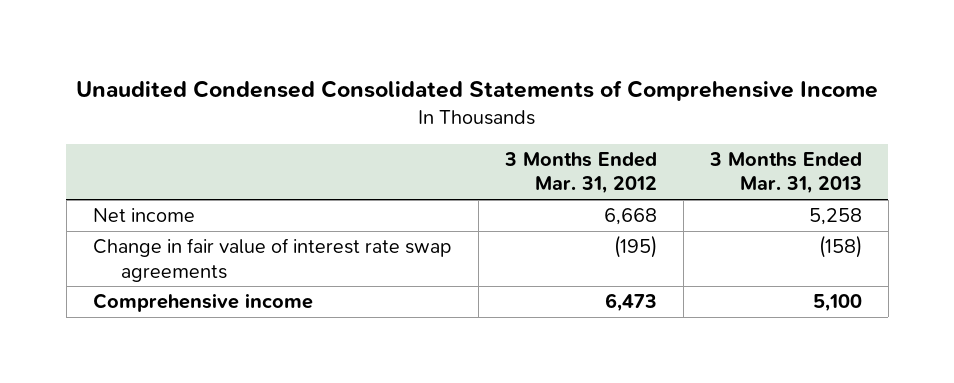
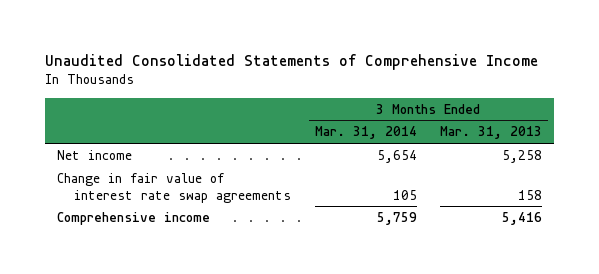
- Unaudited Condensed Consolidated Statements of Comprehensive Income
+ Unaudited Consolidated Statements of Comprehensive Income
- | 3 Months Ended Mar. 31, 2012 | 3 Months Ended Mar. 31, 2013
+ | 3 Months Ended Mar. 31, 2014 | 3 Months Ended Mar. 31, 2013
- Change in fair value of interest rate swap agreements | (195) | (158)
- Comprehensive income | 6,473 | 5,100
+ Change in fair value of interest rate swap agreements | 105 | 158
+ Comprehensive income | 5,759 | 5,416

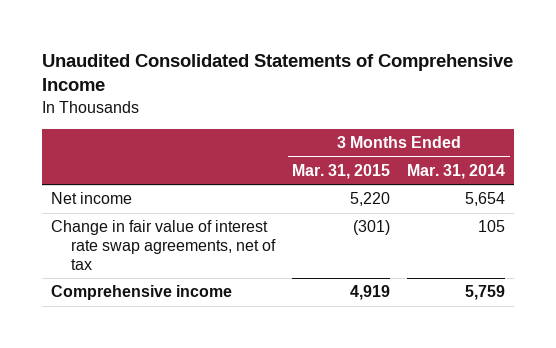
- | 3 Months Ended Mar. 31, 2014 | 3 Months Ended Mar. 31, 2013
+ | 3 Months Ended Mar. 31, 2015 | 3 Months Ended Mar. 31, 2014
- Change in fair value of interest rate swap agreements | 105 | 158
+ Change in fair value of interest rate swap agreements, net of tax | (301) | 105

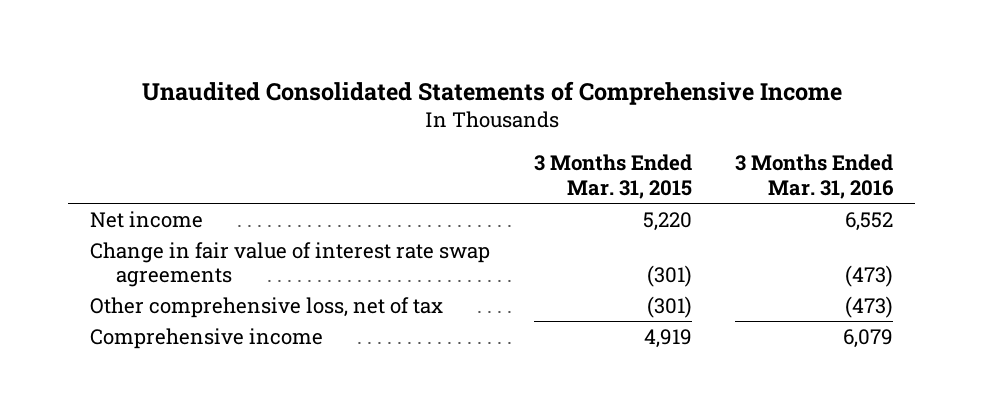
- | 3 Months Ended Mar. 31, 2015 | 3 Months Ended Mar. 31, 2014
+ | 3 Months Ended Mar. 31, 2015 | 3 Months Ended Mar. 31, 2016
- Change in fair value of interest rate swap agreements, net of tax | (301) | 105
+ Change in fair value of interest rate swap agreements | (301) | (473)
+ Other comprehensive loss, net of tax | (301) | (473)

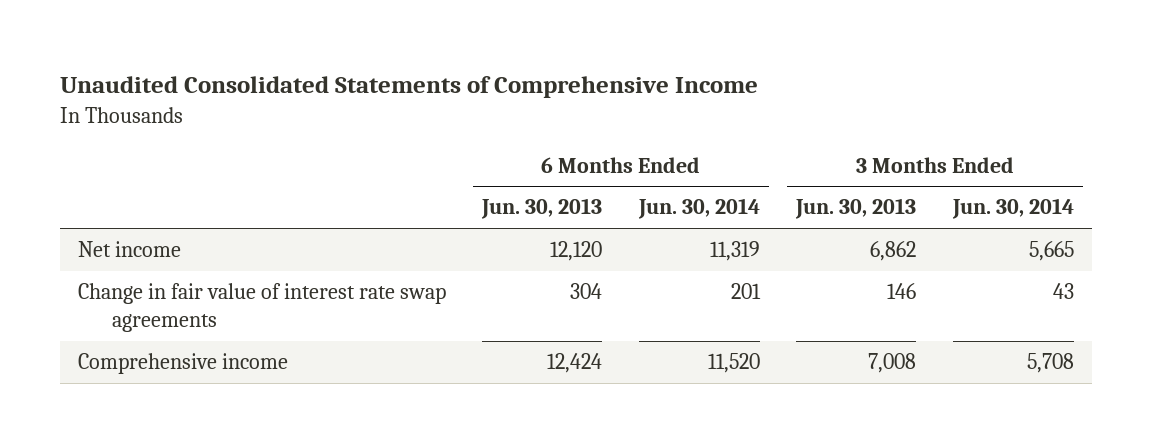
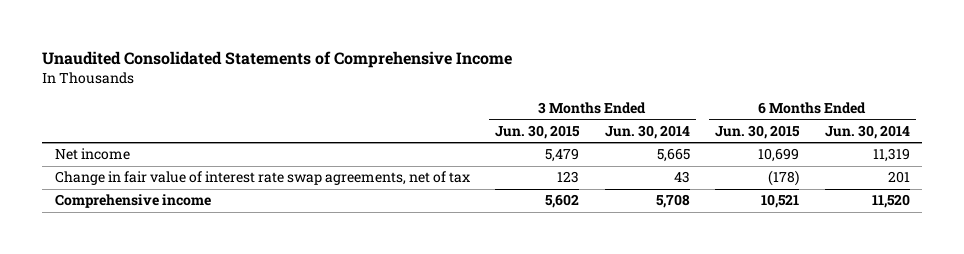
- | 6 Months Ended Jun. 30, 2013 | 6 Months Ended Jun. 30, 2014 | 3 Months Ended Jun. 30, 2013 | 3 Months Ended Jun. 30, 2014
+ | 3 Months Ended Jun. 30, 2015 | 3 Months Ended Jun. 30, 2014 | 6 Months Ended Jun. 30, 2015 | 6 Months Ended Jun. 30, 2014
- Change in fair value of interest rate swap agreements | 304 | 201 | 146 | 43
+ Change in fair value of interest rate swap agreements, net of tax | 123 | 43 | (178) | 201

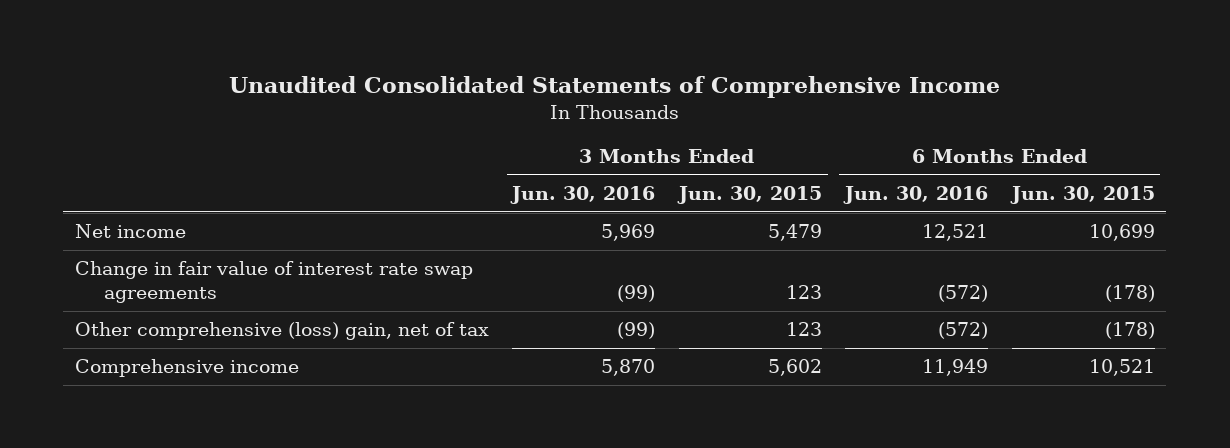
- | 3 Months Ended Jun. 30, 2015 | 3 Months Ended Jun. 30, 2014 | 6 Months Ended Jun. 30, 2015 | 6 Months Ended Jun. 30, 2014
+ | 3 Months Ended Jun. 30, 2016 | 3 Months Ended Jun. 30, 2015 | 6 Months Ended Jun. 30, 2016 | 6 Months Ended Jun. 30, 2015
- Change in fair value of interest rate swap agreements, net of tax | 123 | 43 | (178) | 201
+ Change in fair value of interest rate swap agreements | (99) | 123 | (572) | (178)
+ Other comprehensive (loss) gain, net of tax | (99) | 123 | (572) | (178)

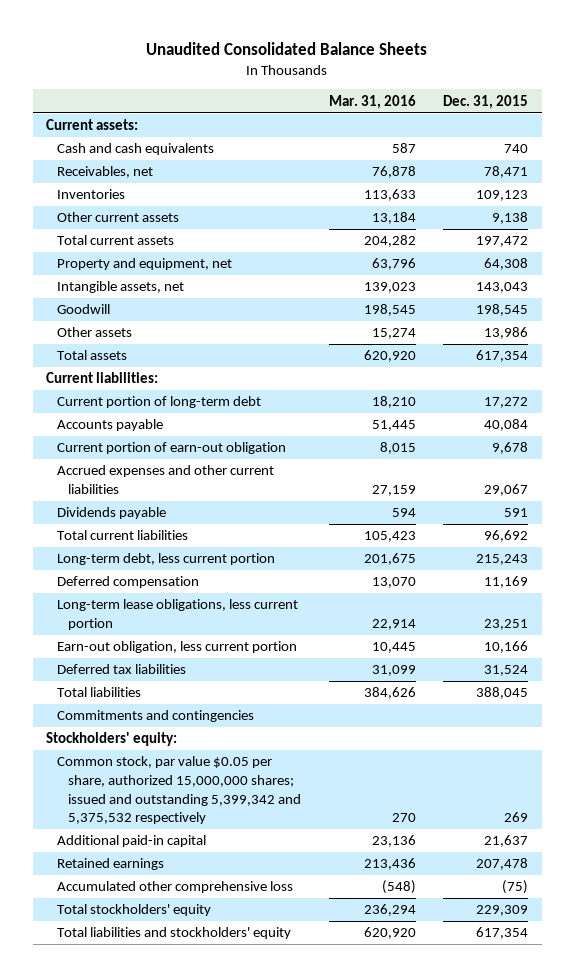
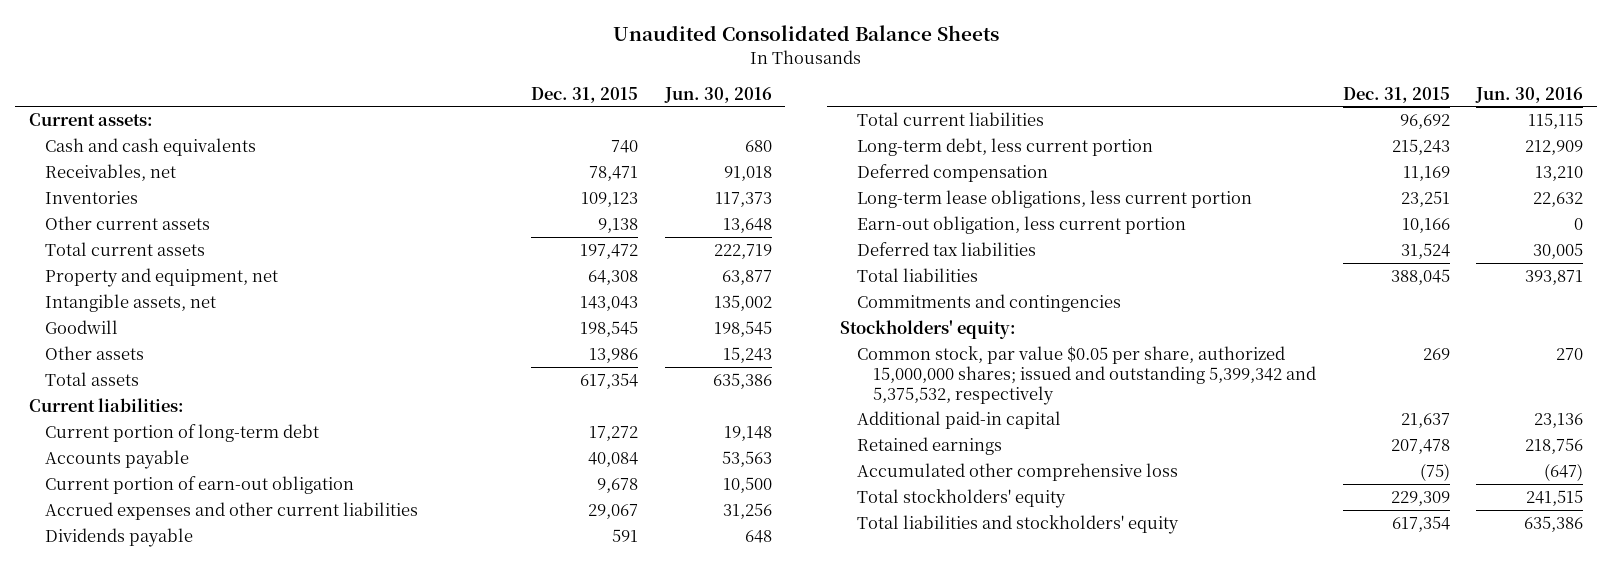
- | Mar. 31, 2016 | Dec. 31, 2015
+ | Dec. 31, 2015 | Jun. 30, 2016
- Common stock, par value $0.05 per share, authorized 15,000,000 shares; issued and outstanding 5,399,342 and 5,375,532 respectively | 270 | 269
+ Common stock, par value $0.05 per share, authorized 15,000,000 shares; issued and outstanding 5,399,342 and 5,375,532, respectively | 269 | 270

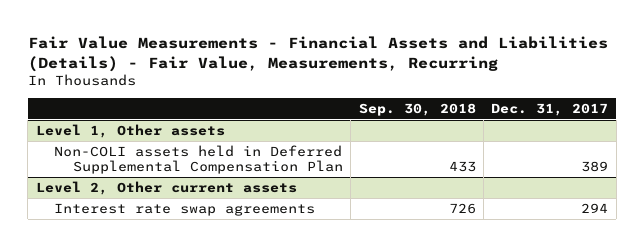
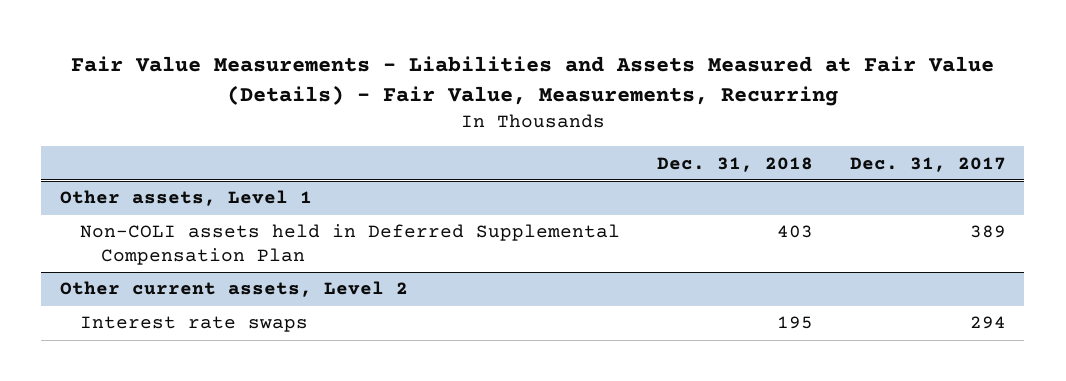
- Fair Value Measurements - Financial Assets and Liabilities (Details) - Fair Value, Measurements, Recurring
+ Fair Value Measurements - Liabilities and Assets Measured at Fair Value (Details) - Fair Value, Measurements, Recurring
- | Sep. 30, 2018 | Dec. 31, 2017
+ | Dec. 31, 2018 | Dec. 31, 2017
- Level 1, Other assets
+ Other assets, Level 1
- Level 2, Other current assets
- Interest rate swap agreements | 726 | 294
+ Other current assets, Level 2
+ Interest rate swaps | 195 | 294

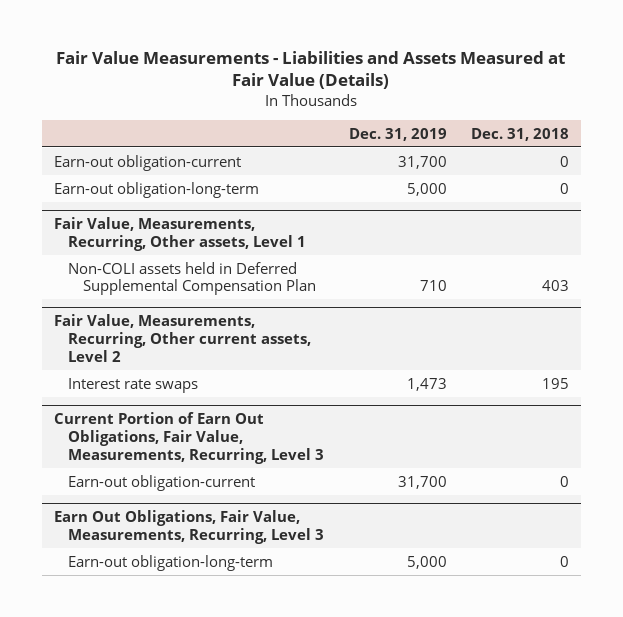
- Fair Value Measurements - Liabilities and Assets Measured at Fair Value (Details) - Fair Value, Measurements, Recurring
+ Fair Value Measurements - Liabilities and Assets Measured at Fair Value (Details)
- | Dec. 31, 2018 | Dec. 31, 2017
+ | Dec. 31, 2019 | Dec. 31, 2018
- Other assets, Level 1
+ Earn-out obligation-current | 31,700 | 0
+ Earn-out obligation-long-term | 5,000 | 0
+ Fair Value, Measurements, Recurring, Other assets, Level 1
- Other current assets, Level 2
+ Fair Value, Measurements, Recurring, Other current assets, Level 2
+ Current Portion of Earn Out Obligations, Fair Value, Measurements, Recurring, Level 3
+ Earn-out obligation-current | 31,700 | 0
+ Earn Out Obligations, Fair Value, Measurements, Recurring, Level 3
+ Earn-out obligation-long-term | 5,000 | 0

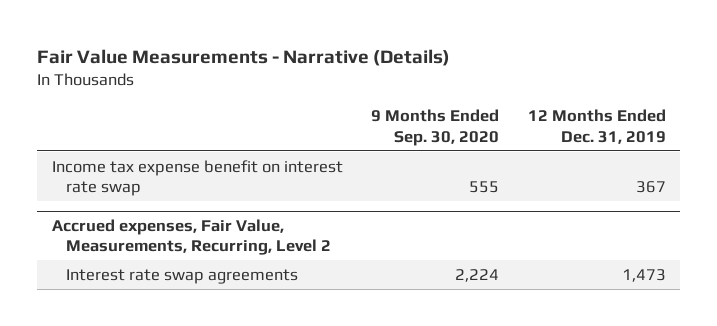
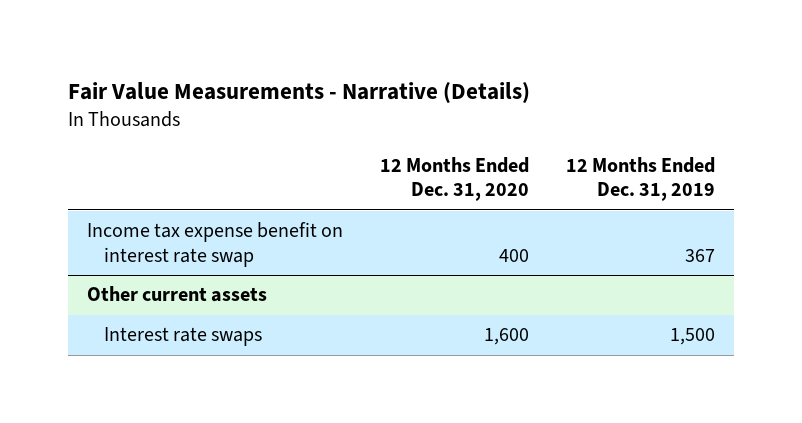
- | 9 Months Ended Sep. 30, 2020 | 12 Months Ended Dec. 31, 2019
+ | 12 Months Ended Dec. 31, 2020 | 12 Months Ended Dec. 31, 2019
- Accrued expenses, Fair Value, Measurements, Recurring, Level 2
- Interest rate swap agreements | 2,224 | 1,473
+ Other current assets
+ Interest rate swaps | 1,600 | 1,500

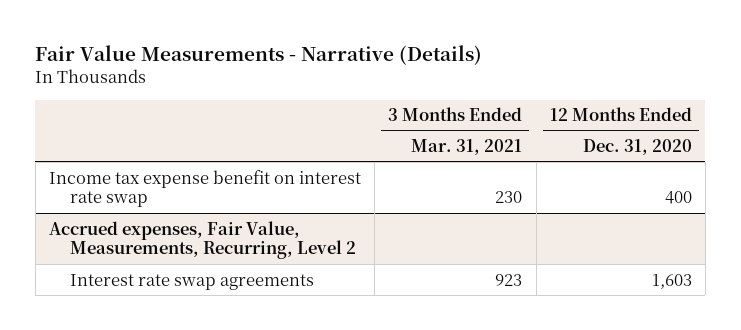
- | 12 Months Ended Dec. 31, 2020 | 12 Months Ended Dec. 31, 2019
+ | 3 Months Ended Mar. 31, 2021 | 12 Months Ended Dec. 31, 2020
- Other current assets
- Interest rate swaps | 1,600 | 1,500
+ Accrued expenses, Fair Value, Measurements, Recurring, Level 2
+ Interest rate swap agreements | 923 | 1,603

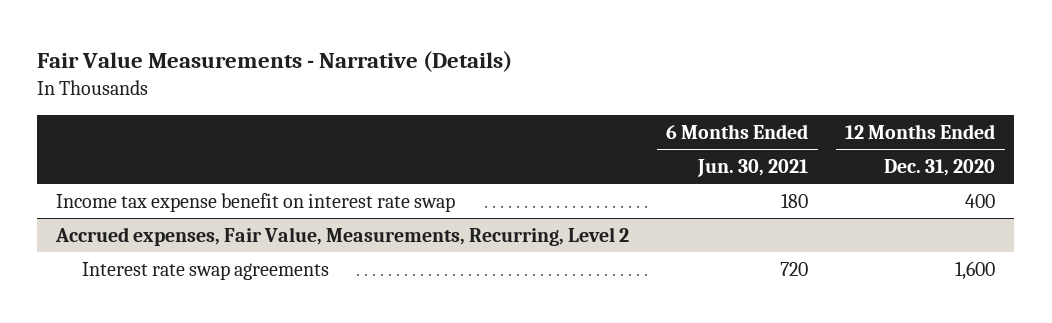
- | 3 Months Ended Mar. 31, 2021 | 12 Months Ended Dec. 31, 2020
+ | 6 Months Ended Jun. 30, 2021 | 12 Months Ended Dec. 31, 2020
@ Accrued expenses, Fair Value, Measurements, Recurring, Level 2
- Interest rate swap agreements | 923 | 1,603
+ Interest rate swap agreements | 720 | 1,600

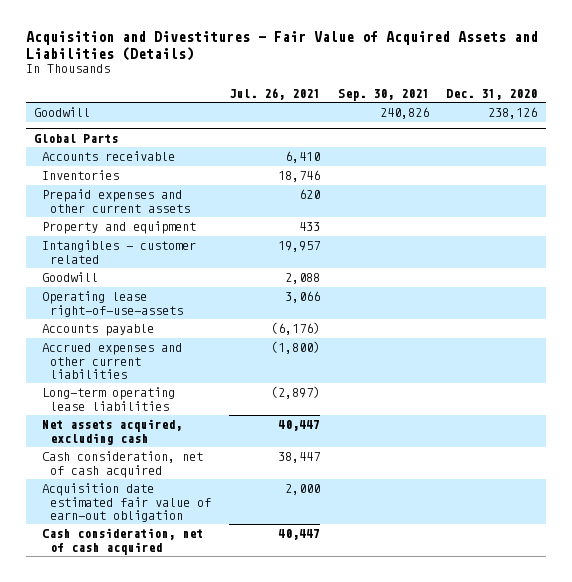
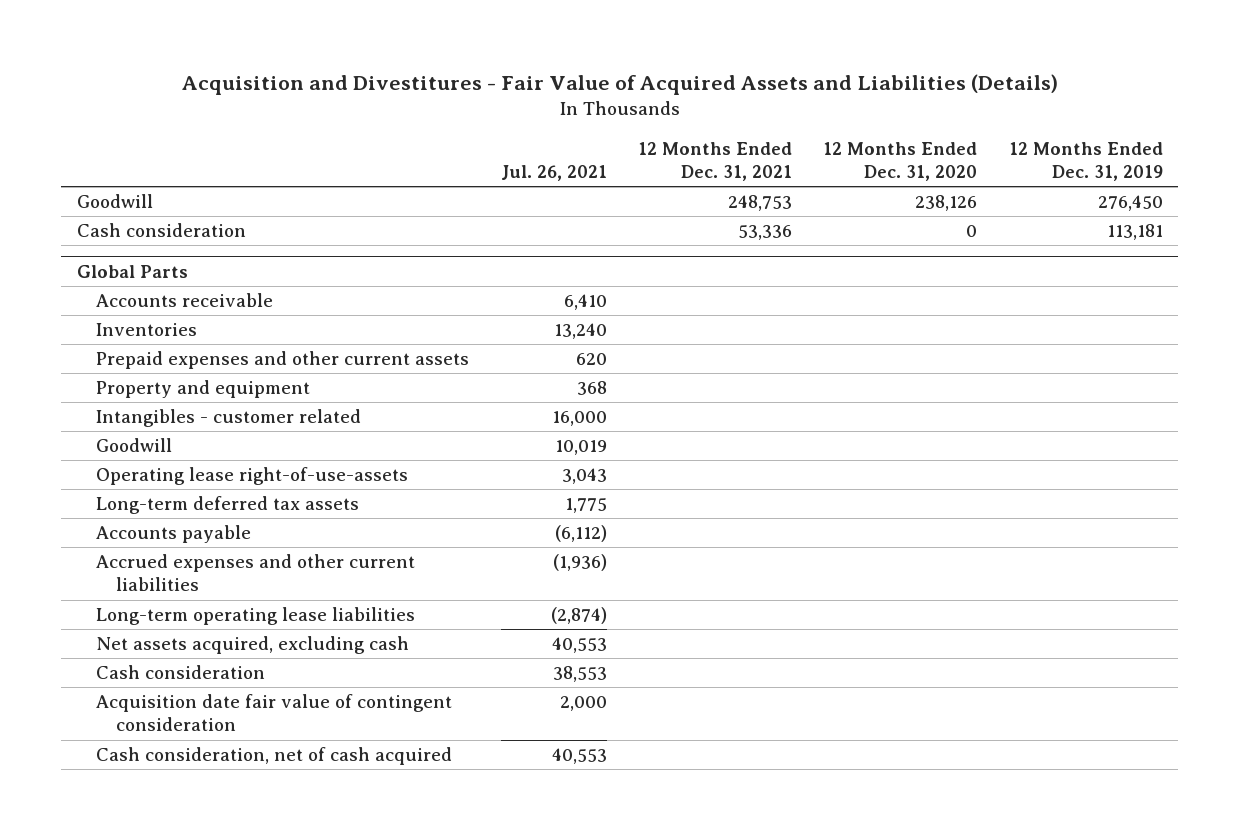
- | Jul. 26, 2021 | Sep. 30, 2021 | Dec. 31, 2020
+ | Jul. 26, 2021 | 12 Months Ended Dec. 31, 2021 | 12 Months Ended Dec. 31, 2020 | 12 Months Ended Dec. 31, 2019
+ Cash consideration | | 53,336 | 0 | 113,181
@ Global Parts
- Inventories | 18,746 | |
+ Inventories | 13,240 | | |
- Property and equipment | 433 | |
- Intangibles - customer related | 19,957 | |
- Goodwill | 2,088 | |
- Operating lease right-of-use-assets | 3,066 | |
- Accounts payable | (6,176) | |
- Accrued expenses and other current liabilities | (1,800) | |
- Long-term operating lease liabilities | (2,897) | |
- Net assets acquired, excluding cash | 40,447 | |
- Cash consideration, net of cash acquired | 38,447 | |
- Acquisition date estimated fair value of earn-out obligation | 2,000 | |
- Cash consideration, net of cash acquired | 40,447 | |
+ Property and equipment | 368 | | |
+ Intangibles - customer related | 16,000 | | |
+ Goodwill | 10,019 | | |
+ Operating lease right-of-use-assets | 3,043 | | |
+ Long-term deferred tax assets | 1,775 | | |
+ Accounts payable | (6,112) | | |
+ Accrued expenses and other current liabilities | (1,936) | | |
+ Long-term operating lease liabilities | (2,874) | | |
+ Net assets acquired, excluding cash | 40,553 | | |
+ Cash consideration | 38,553 | | |
+ Acquisition date fair value of contingent consideration | 2,000 | | |
+ Cash consideration, net of cash acquired | 40,553 | | |

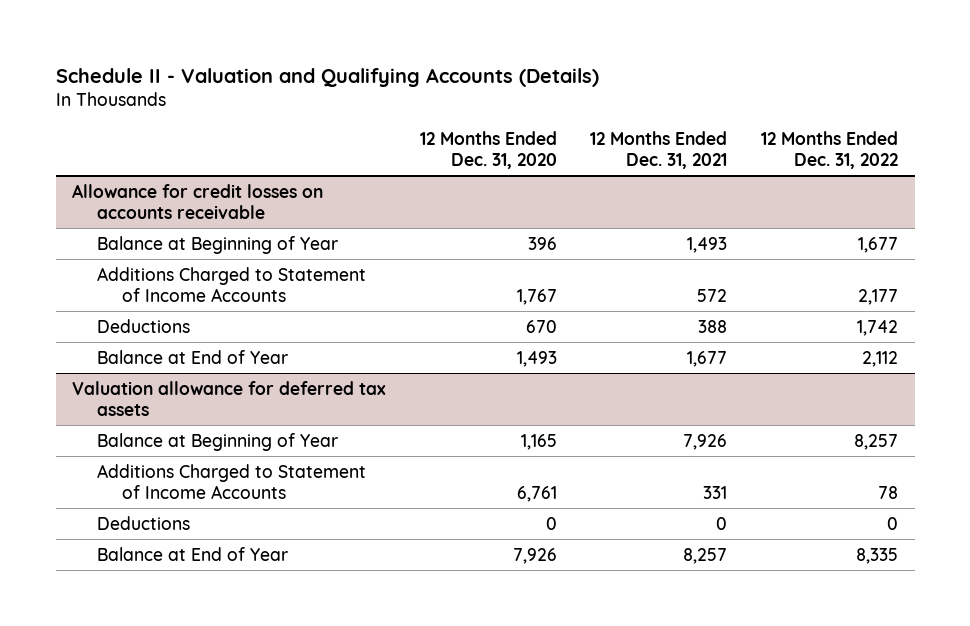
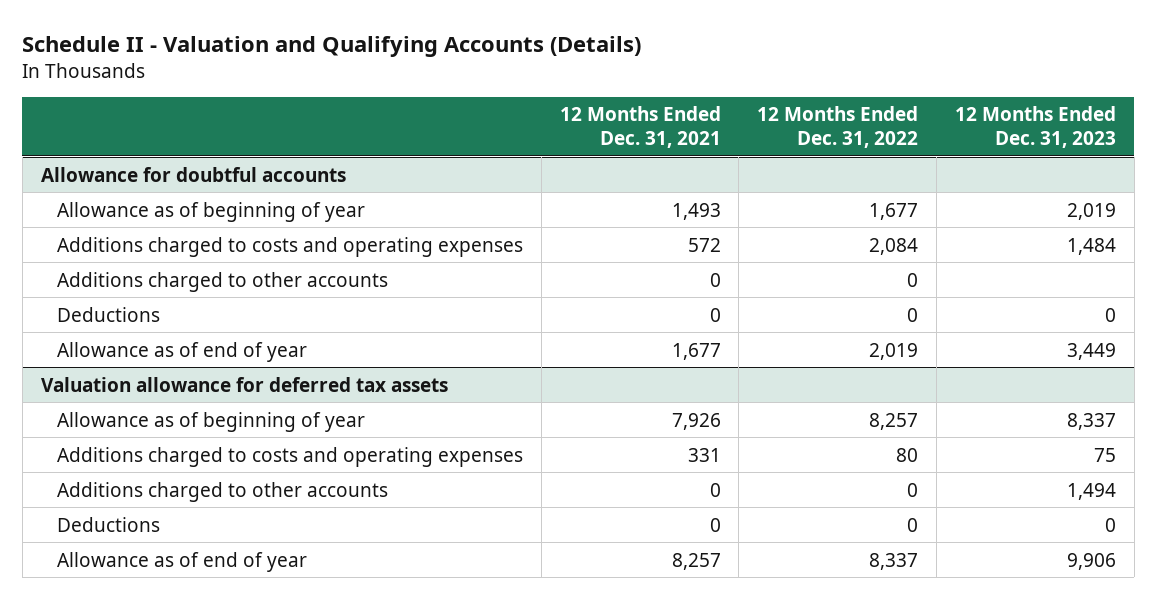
- | 12 Months Ended Dec. 31, 2020 | 12 Months Ended Dec. 31, 2021 | 12 Months Ended Dec. 31, 2022
+ | 12 Months Ended Dec. 31, 2021 | 12 Months Ended Dec. 31, 2022 | 12 Months Ended Dec. 31, 2023
- Allowance for credit losses on accounts receivable
- Balance at Beginning of Year | 396 | 1,493 | 1,677
- Additions Charged to Statement of Income Accounts | 1,767 | 572 | 2,177
- Deductions | 670 | 388 | 1,742
- Balance at End of Year | 1,493 | 1,677 | 2,112
+ Allowance for doubtful accounts
+ Allowance as of beginning of year | 1,493 | 1,677 | 2,019
+ Additions charged to costs and operating expenses | 572 | 2,084 | 1,484
+ Additions charged to other accounts | 0 | 0 |
+ Deductions | 0 | 0 | 0
+ Allowance as of end of year | 1,677 | 2,019 | 3,449
@ Valuation allowance for deferred tax assets
- Balance at Beginning of Year | 1,165 | 7,926 | 8,257
- Additions Charged to Statement of Income Accounts | 6,761 | 331 | 78
+ Allowance as of beginning of year | 7,926 | 8,257 | 8,337
+ Additions charged to costs and operating expenses | 331 | 80 | 75
+ Additions charged to other accounts | 0 | 0 | 1,494
- Balance at End of Year | 7,926 | 8,257 | 8,335
+ Allowance as of end of year | 8,257 | 8,337 | 9,906

